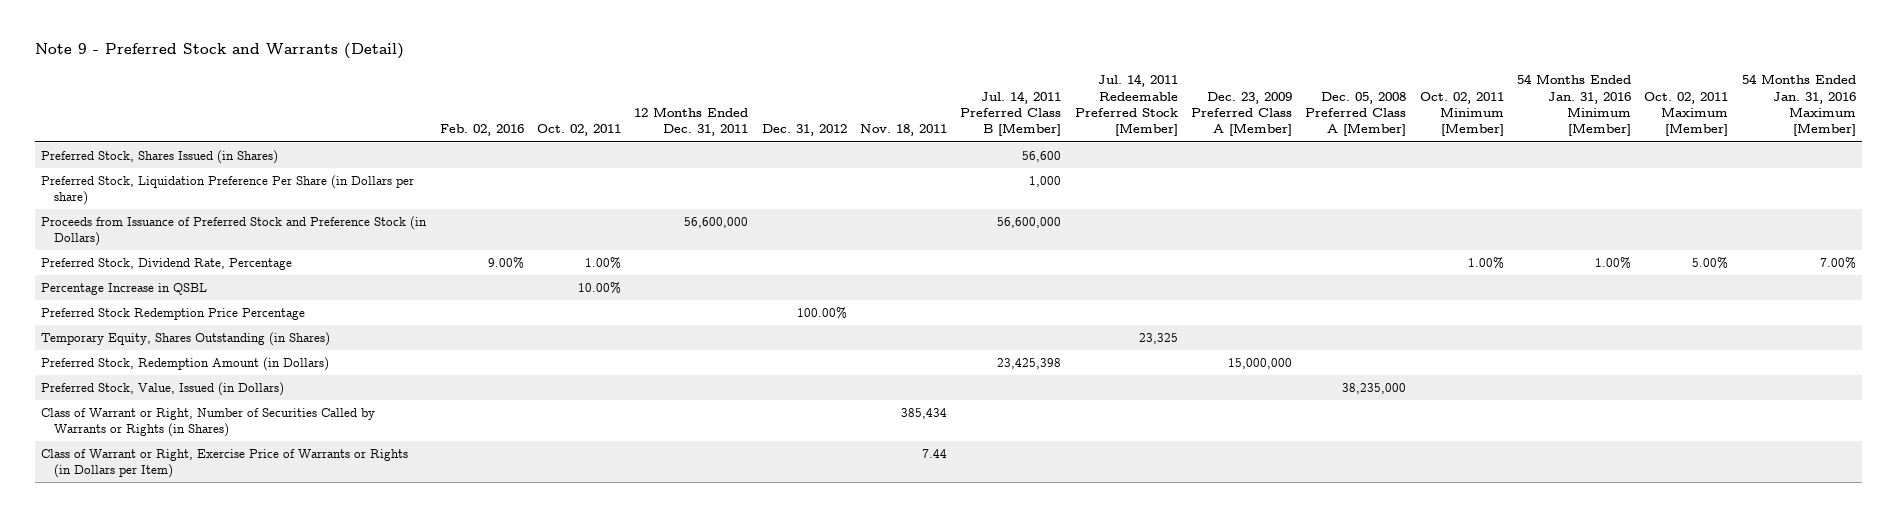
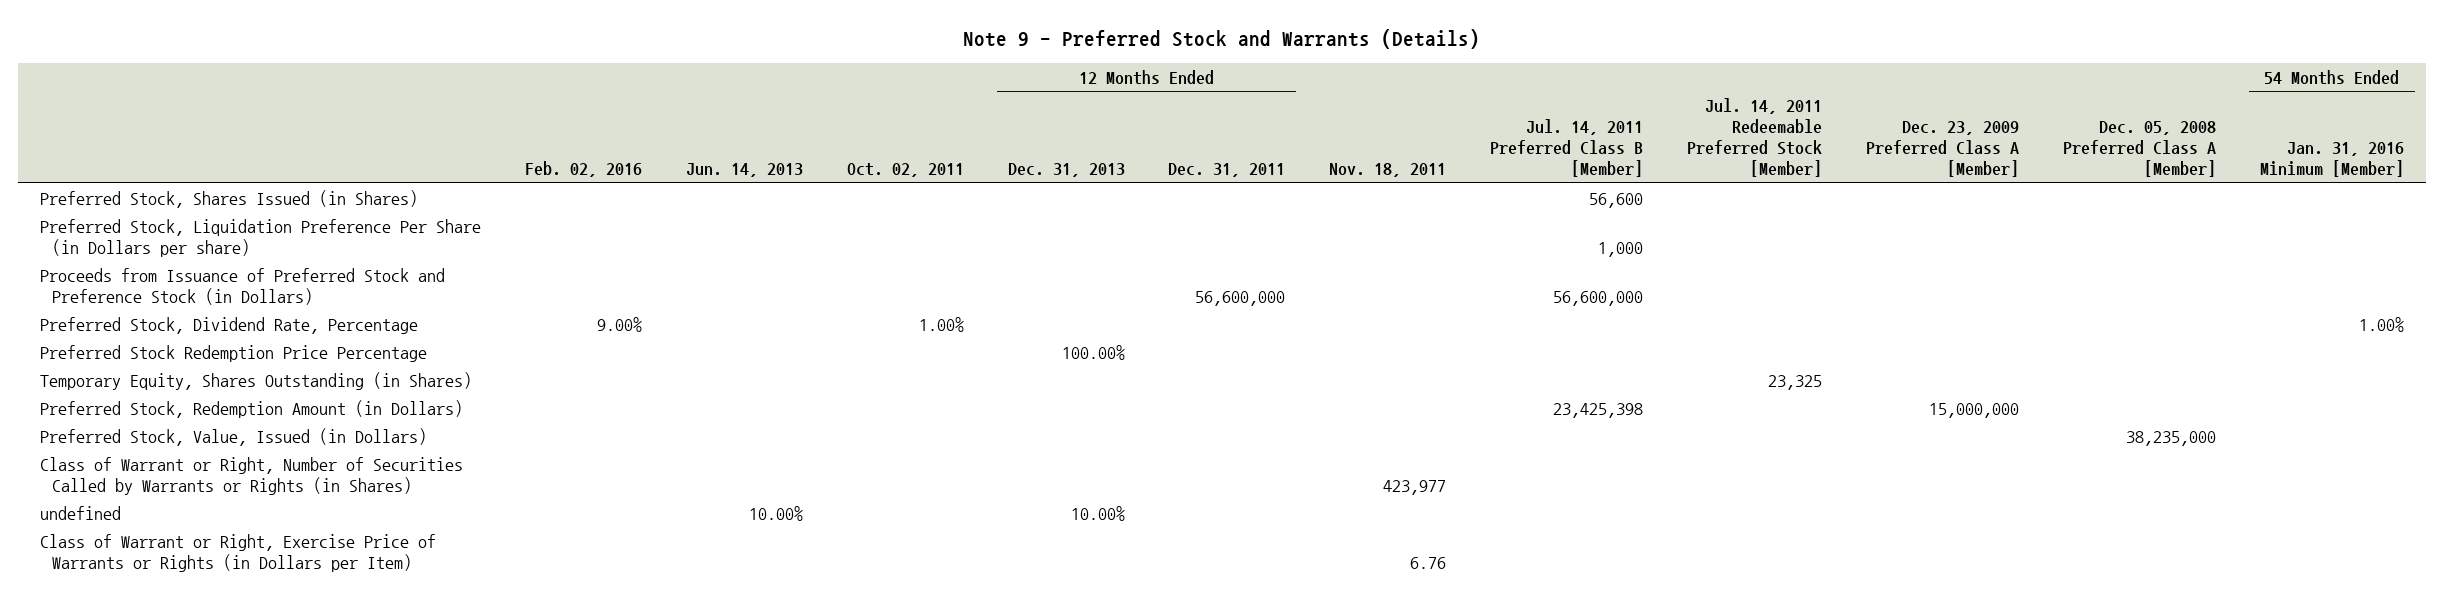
- Note 9 - Preferred Stock and Warrants (Detail)
+ Note 9 - Preferred Stock and Warrants (Details)
- | Feb. 02, 2016 | Oct. 02, 2011 | 12 Months Ended Dec. 31, 2011 | Dec. 31, 2012 | Nov. 18, 2011 | Jul. 14, 2011 Preferred Class B [Member] | Jul. 14, 2011 Redeemable Preferred Stock [Member] | Dec. 23, 2009 Preferred Class A [Member] | Dec. 05, 2008 Preferred Class A [Member] | Oct. 02, 2011 Minimum [Member] | 54 Months Ended Jan. 31, 2016 Minimum [Member] | Oct. 02, 2011 Maximum [Member] | 54 Months Ended Jan. 31, 2016 Maximum [Member]
+ | Feb. 02, 2016 | Jun. 14, 2013 | Oct. 02, 2011 | 12 Months Ended Dec. 31, 2013 | 12 Months Ended Dec. 31, 2011 | Nov. 18, 2011 | Jul. 14, 2011 Preferred Class B [Member] | Jul. 14, 2011 Redeemable Preferred Stock [Member] | Dec. 23, 2009 Preferred Class A [Member] | Dec. 05, 2008 Preferred Class A [Member] | 54 Months Ended Jan. 31, 2016 Minimum [Member]
- Percentage Increase in QSBL | | 10.00% | | | | | | | | | | |
- Class of Warrant or Right, Number of Securities Called by Warrants or Rights (in Shares) | | | | | 385,434 | | | | | | | |
- Class of Warrant or Right, Exercise Price of Warrants or Rights (in Dollars per Item) | | | | | 7.44 | | | | | | | |
+ Class of Warrant or Right, Number of Securities Called by Warrants or Rights (in Shares) | | | | | | 423,977 | | | | |
+ undefined | | 10.00% | | 10.00% | | | | | | |
+ Class of Warrant or Right, Exercise Price of Warrants or Rights (in Dollars per Item) | | | | | | 6.76 | | | | |

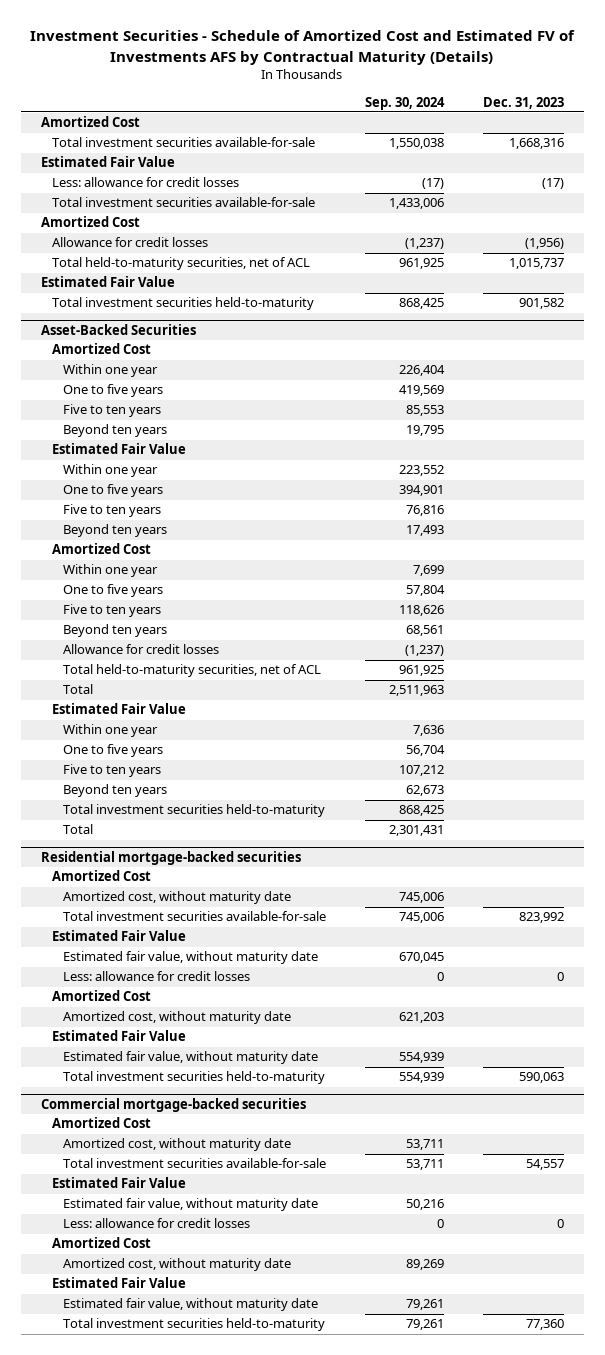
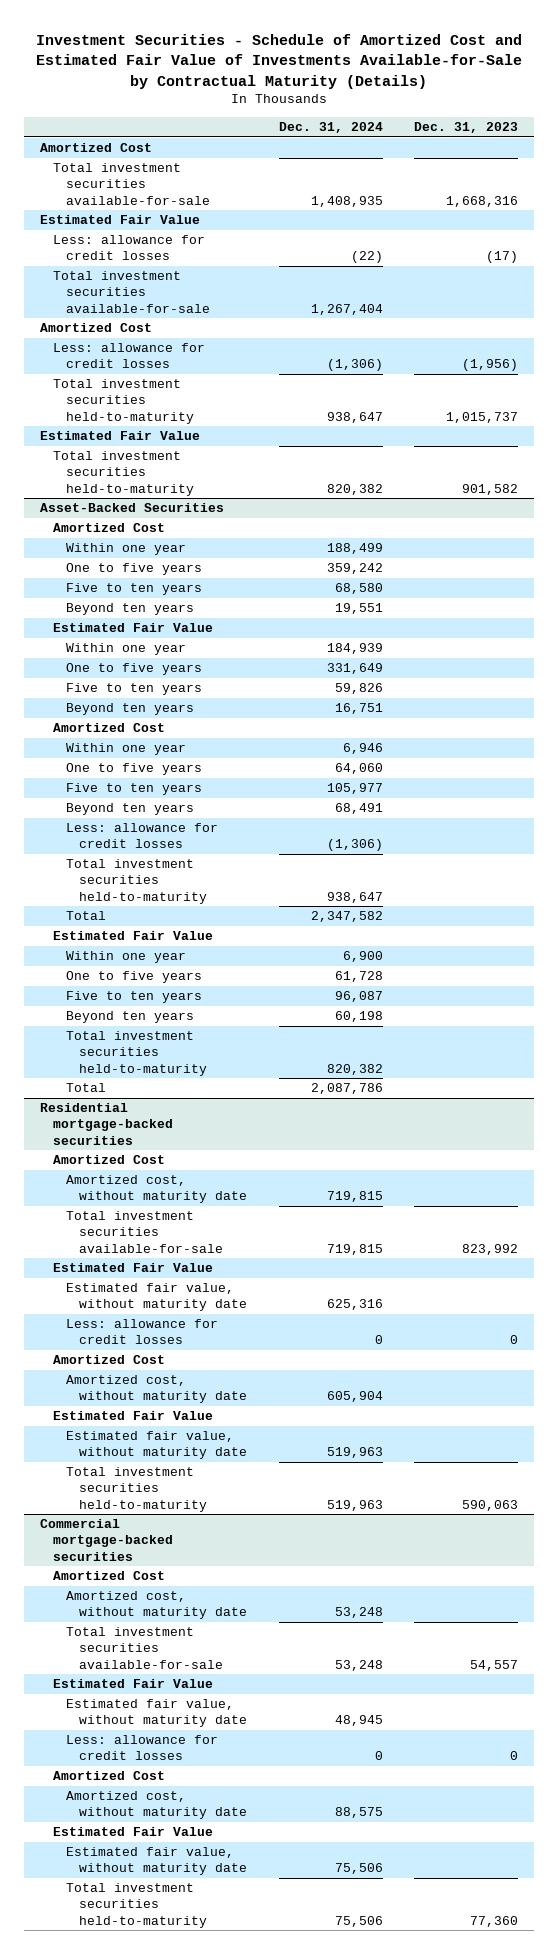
- Investment Securities - Schedule of Amortized Cost and Estimated FV of Investments AFS by Contractual Maturity (Details)
+ Investment Securities - Schedule of Amortized Cost and Estimated Fair Value of Investments Available-for-Sale by Contractual Maturity (Details)
- | Sep. 30, 2024 | Dec. 31, 2023
+ | Dec. 31, 2024 | Dec. 31, 2023
- Allowance for credit losses | (1,237) | (1,956)
- Total held-to-maturity securities, net of ACL | 961,925 | 1,015,737
+ Less: allowance for credit losses | (1,306) | (1,956)
+ Total investment securities held-to-maturity | 938,647 | 1,015,737
@ Asset-Backed Securities
- Allowance for credit losses | (1,237) |
- Total held-to-maturity securities, net of ACL | 961,925 |
+ Less: allowance for credit losses | (1,306) |
+ Total investment securities held-to-maturity | 938,647 |

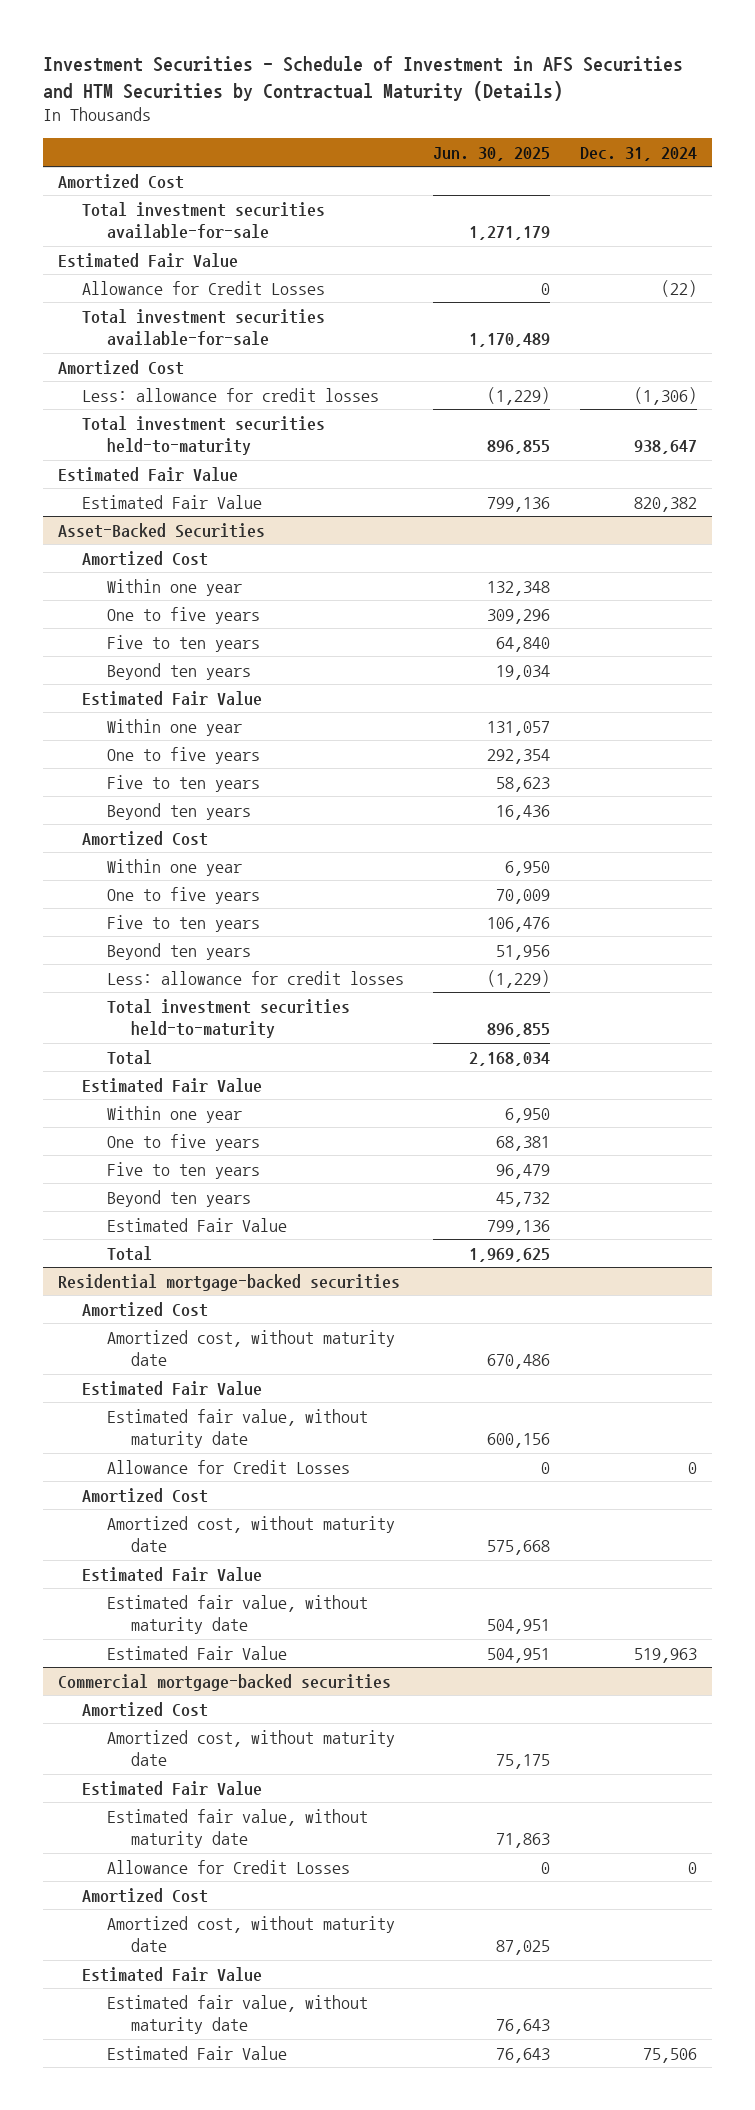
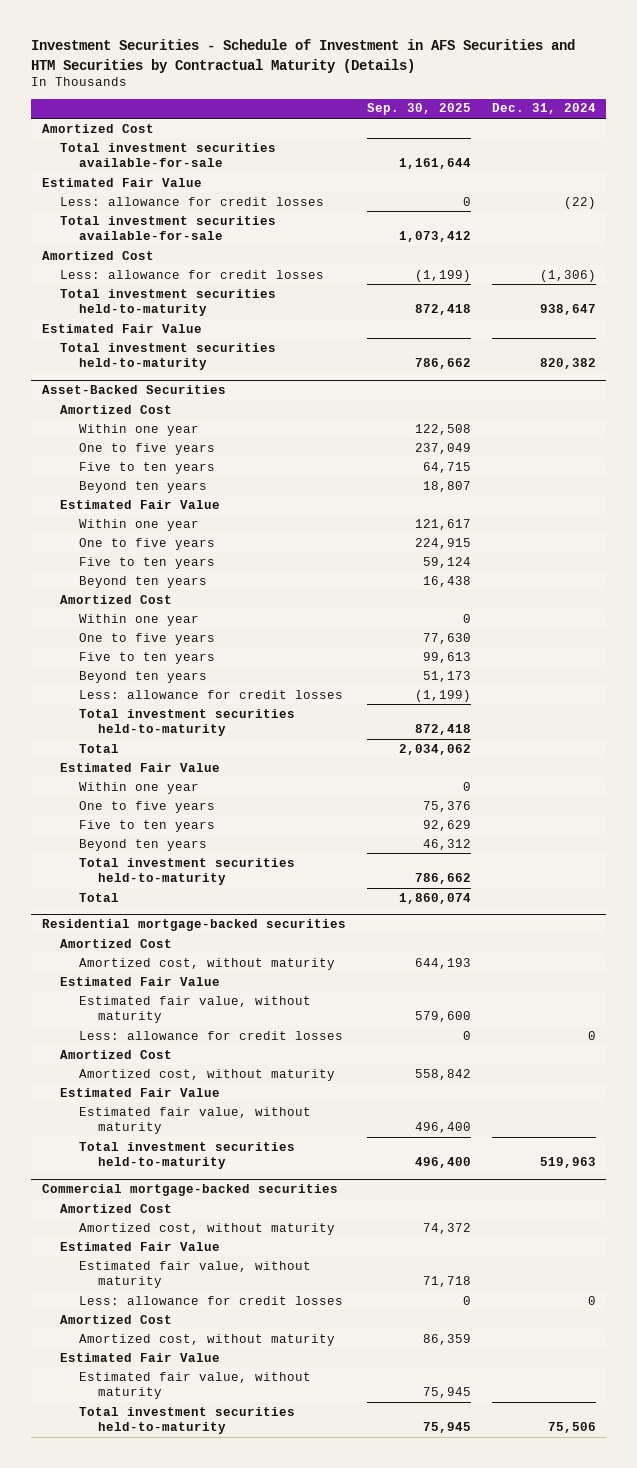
- | Jun. 30, 2025 | Dec. 31, 2024
+ | Sep. 30, 2025 | Dec. 31, 2024
- Allowance for Credit Losses | 0 | (22)
+ Less: allowance for credit losses | 0 | (22)
- Estimated Fair Value | 799,136 | 820,382
+ Total investment securities held-to-maturity | 786,662 | 820,382
@ Asset-Backed Securities
- Estimated Fair Value | 799,136 |
+ Total investment securities held-to-maturity | 786,662 |
@ Residential mortgage-backed securities
- Amortized cost, without maturity date | 670,486 |
+ Amortized cost, without maturity | 644,193 |
- Estimated fair value, without maturity date | 600,156 |
- Allowance for Credit Losses | 0 | 0
+ Estimated fair value, without maturity | 579,600 |
+ Less: allowance for credit losses | 0 | 0
- Amortized cost, without maturity date | 575,668 |
+ Amortized cost, without maturity | 558,842 |
- Estimated fair value, without maturity date | 504,951 |
- Estimated Fair Value | 504,951 | 519,963
+ Estimated fair value, without maturity | 496,400 |
+ Total investment securities held-to-maturity | 496,400 | 519,963
@ Commercial mortgage-backed securities
- Amortized cost, without maturity date | 75,175 |
+ Amortized cost, without maturity | 74,372 |
- Estimated fair value, without maturity date | 71,863 |
- Allowance for Credit Losses | 0 | 0
+ Estimated fair value, without maturity | 71,718 |
+ Less: allowance for credit losses | 0 | 0
- Amortized cost, without maturity date | 87,025 |
+ Amortized cost, without maturity | 86,359 |
- Estimated fair value, without maturity date | 76,643 |
- Estimated Fair Value | 76,643 | 75,506
+ Estimated fair value, without maturity | 75,945 |
+ Total investment securities held-to-maturity | 75,945 | 75,506

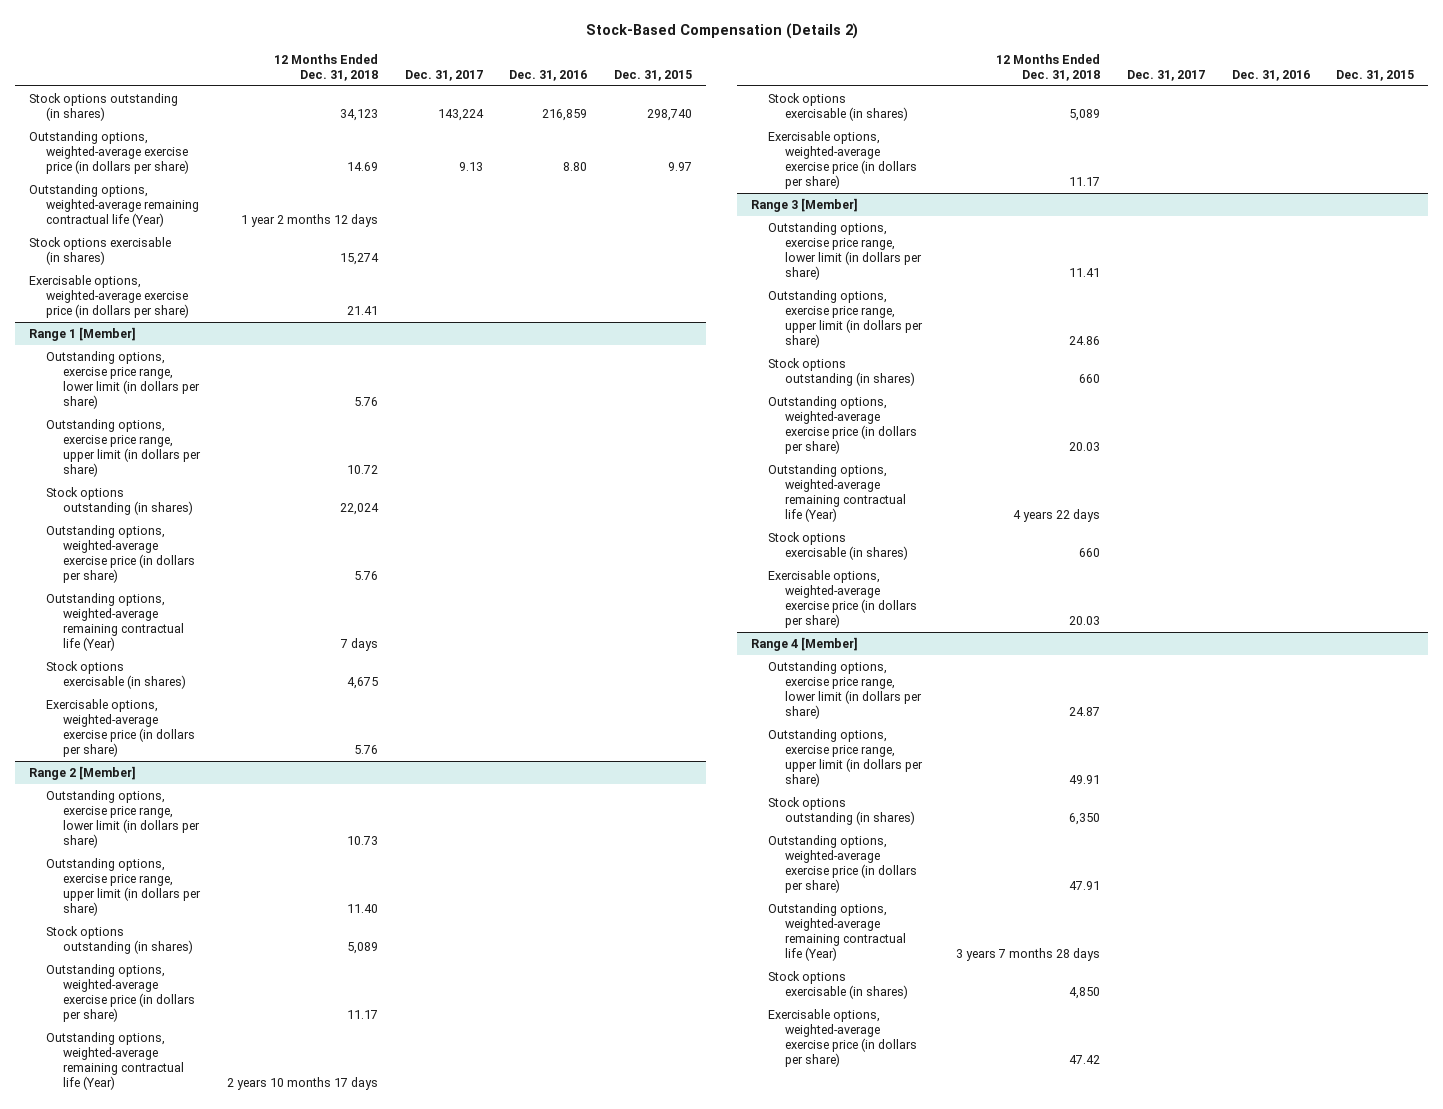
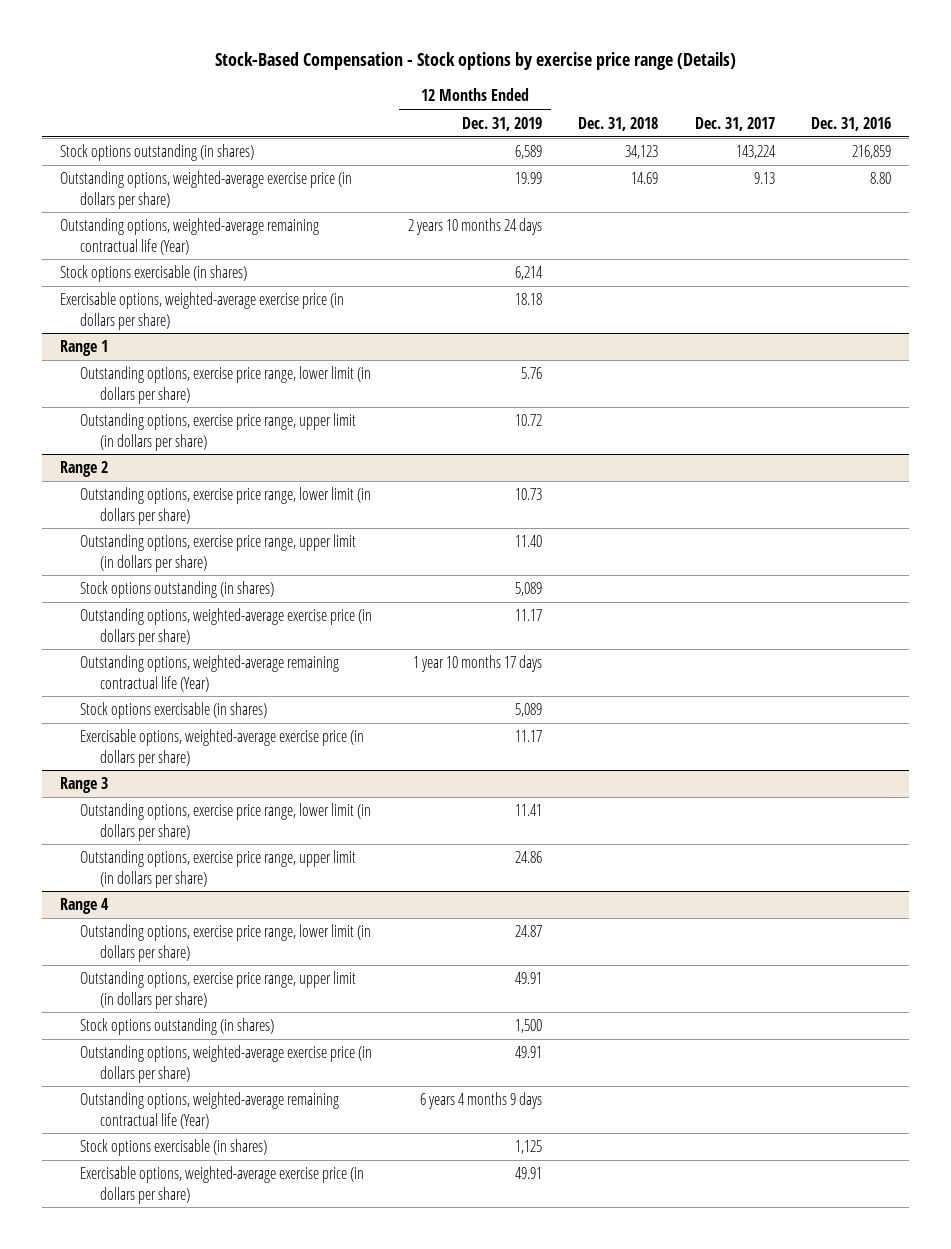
- Stock-Based Compensation (Details 2)
+ Stock-Based Compensation - Stock options by exercise price range (Details)
- | 12 Months Ended Dec. 31, 2018 | Dec. 31, 2017 | Dec. 31, 2016 | Dec. 31, 2015
+ | 12 Months Ended Dec. 31, 2019 | Dec. 31, 2018 | Dec. 31, 2017 | Dec. 31, 2016
- Range 1 [Member]
+ Range 1
- Stock options outstanding (in shares) | 22,024 | | |
- Outstanding options, weighted-average exercise price (in dollars per share) | 5.76 | | |
- Outstanding options, weighted-average remaining contractual life (Year) | 7 days | | |
- Stock options exercisable (in shares) | 4,675 | | |
- Exercisable options, weighted-average exercise price (in dollars per share) | 5.76 | | |
- Range 2 [Member]
+ Range 2
- Range 3 [Member]
+ Range 3
- Stock options outstanding (in shares) | 660 | | |
- Outstanding options, weighted-average exercise price (in dollars per share) | 20.03 | | |
- Outstanding options, weighted-average remaining contractual life (Year) | 4 years 22 days | | |
- Stock options exercisable (in shares) | 660 | | |
- Exercisable options, weighted-average exercise price (in dollars per share) | 20.03 | | |
- Range 4 [Member]
+ Range 4

